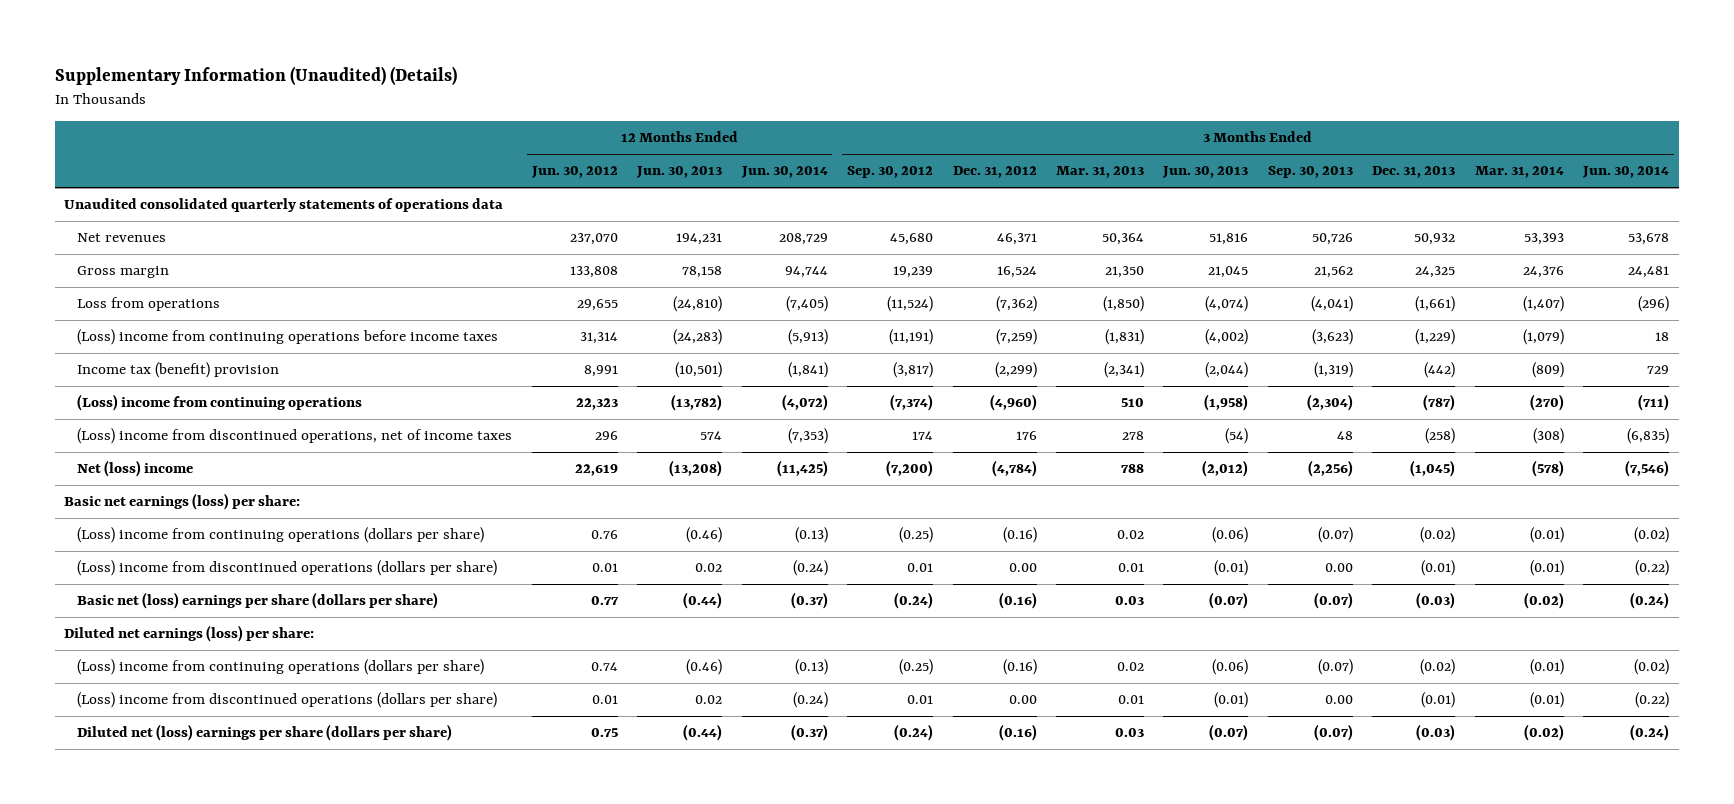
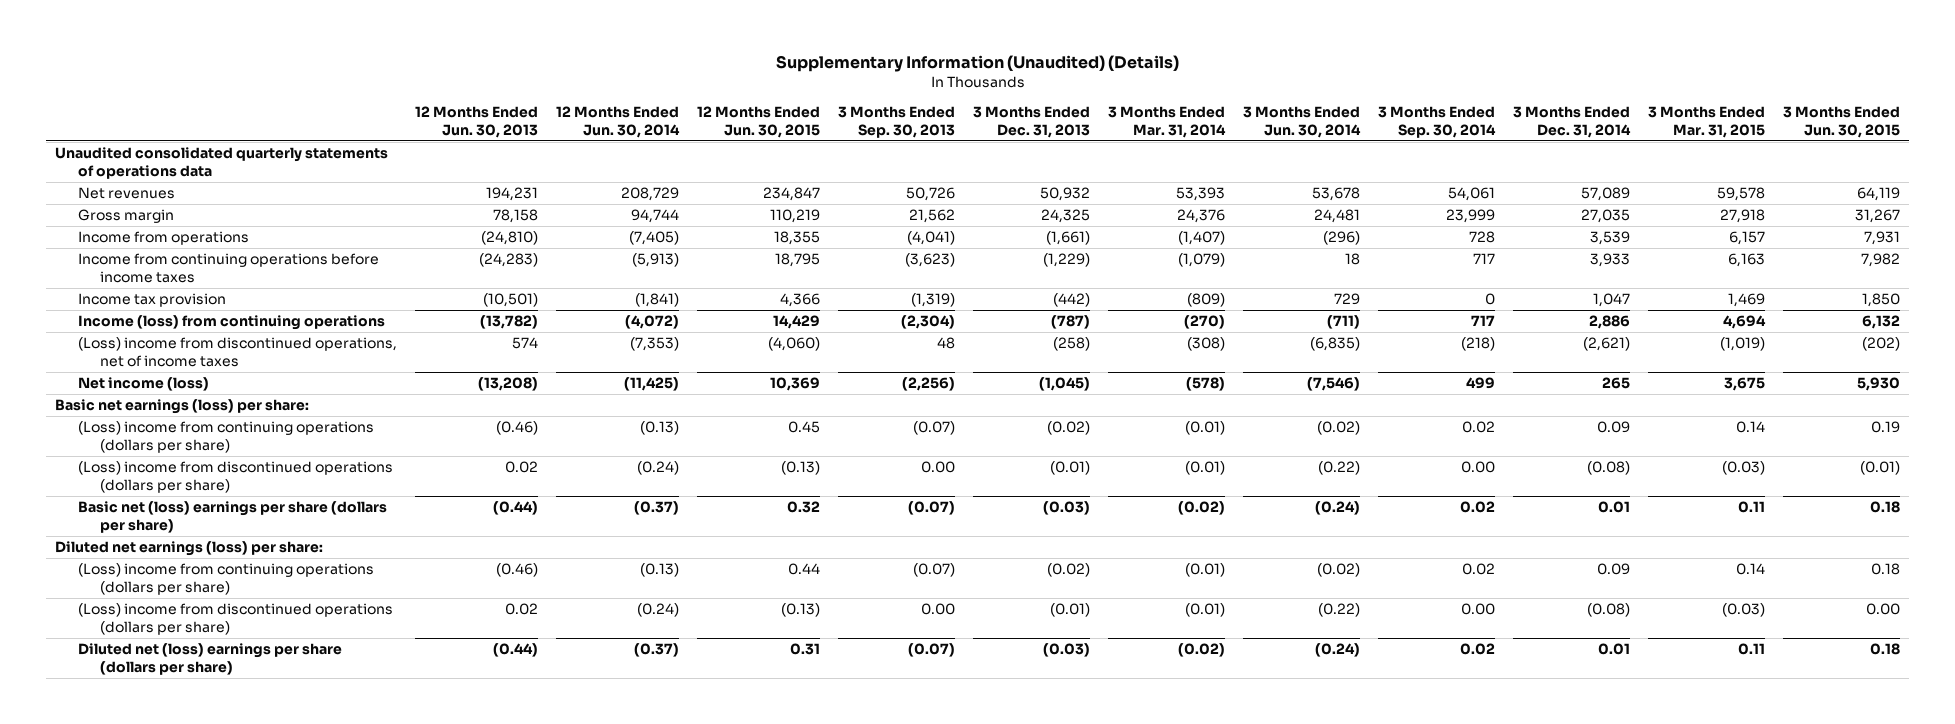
- | 12 Months Ended Jun. 30, 2012 | 12 Months Ended Jun. 30, 2013 | 12 Months Ended Jun. 30, 2014 | 3 Months Ended Sep. 30, 2012 | 3 Months Ended Dec. 31, 2012 | 3 Months Ended Mar. 31, 2013 | 3 Months Ended Jun. 30, 2013 | 3 Months Ended Sep. 30, 2013 | 3 Months Ended Dec. 31, 2013 | 3 Months Ended Mar. 31, 2014 | 3 Months Ended Jun. 30, 2014
+ | 12 Months Ended Jun. 30, 2013 | 12 Months Ended Jun. 30, 2014 | 12 Months Ended Jun. 30, 2015 | 3 Months Ended Sep. 30, 2013 | 3 Months Ended Dec. 31, 2013 | 3 Months Ended Mar. 31, 2014 | 3 Months Ended Jun. 30, 2014 | 3 Months Ended Sep. 30, 2014 | 3 Months Ended Dec. 31, 2014 | 3 Months Ended Mar. 31, 2015 | 3 Months Ended Jun. 30, 2015
- Loss from operations | 29,655 | (24,810) | (7,405) | (11,524) | (7,362) | (1,850) | (4,074) | (4,041) | (1,661) | (1,407) | (296)
- (Loss) income from continuing operations before income taxes | 31,314 | (24,283) | (5,913) | (11,191) | (7,259) | (1,831) | (4,002) | (3,623) | (1,229) | (1,079) | 18
- Income tax (benefit) provision | 8,991 | (10,501) | (1,841) | (3,817) | (2,299) | (2,341) | (2,044) | (1,319) | (442) | (809) | 729
- (Loss) income from continuing operations | 22,323 | (13,782) | (4,072) | (7,374) | (4,960) | 510 | (1,958) | (2,304) | (787) | (270) | (711)
+ Income from operations | (24,810) | (7,405) | 18,355 | (4,041) | (1,661) | (1,407) | (296) | 728 | 3,539 | 6,157 | 7,931
+ Income from continuing operations before income taxes | (24,283) | (5,913) | 18,795 | (3,623) | (1,229) | (1,079) | 18 | 717 | 3,933 | 6,163 | 7,982
+ Income tax provision | (10,501) | (1,841) | 4,366 | (1,319) | (442) | (809) | 729 | 0 | 1,047 | 1,469 | 1,850
+ Income (loss) from continuing operations | (13,782) | (4,072) | 14,429 | (2,304) | (787) | (270) | (711) | 717 | 2,886 | 4,694 | 6,132
- Net (loss) income | 22,619 | (13,208) | (11,425) | (7,200) | (4,784) | 788 | (2,012) | (2,256) | (1,045) | (578) | (7,546)
+ Net income (loss) | (13,208) | (11,425) | 10,369 | (2,256) | (1,045) | (578) | (7,546) | 499 | 265 | 3,675 | 5,930

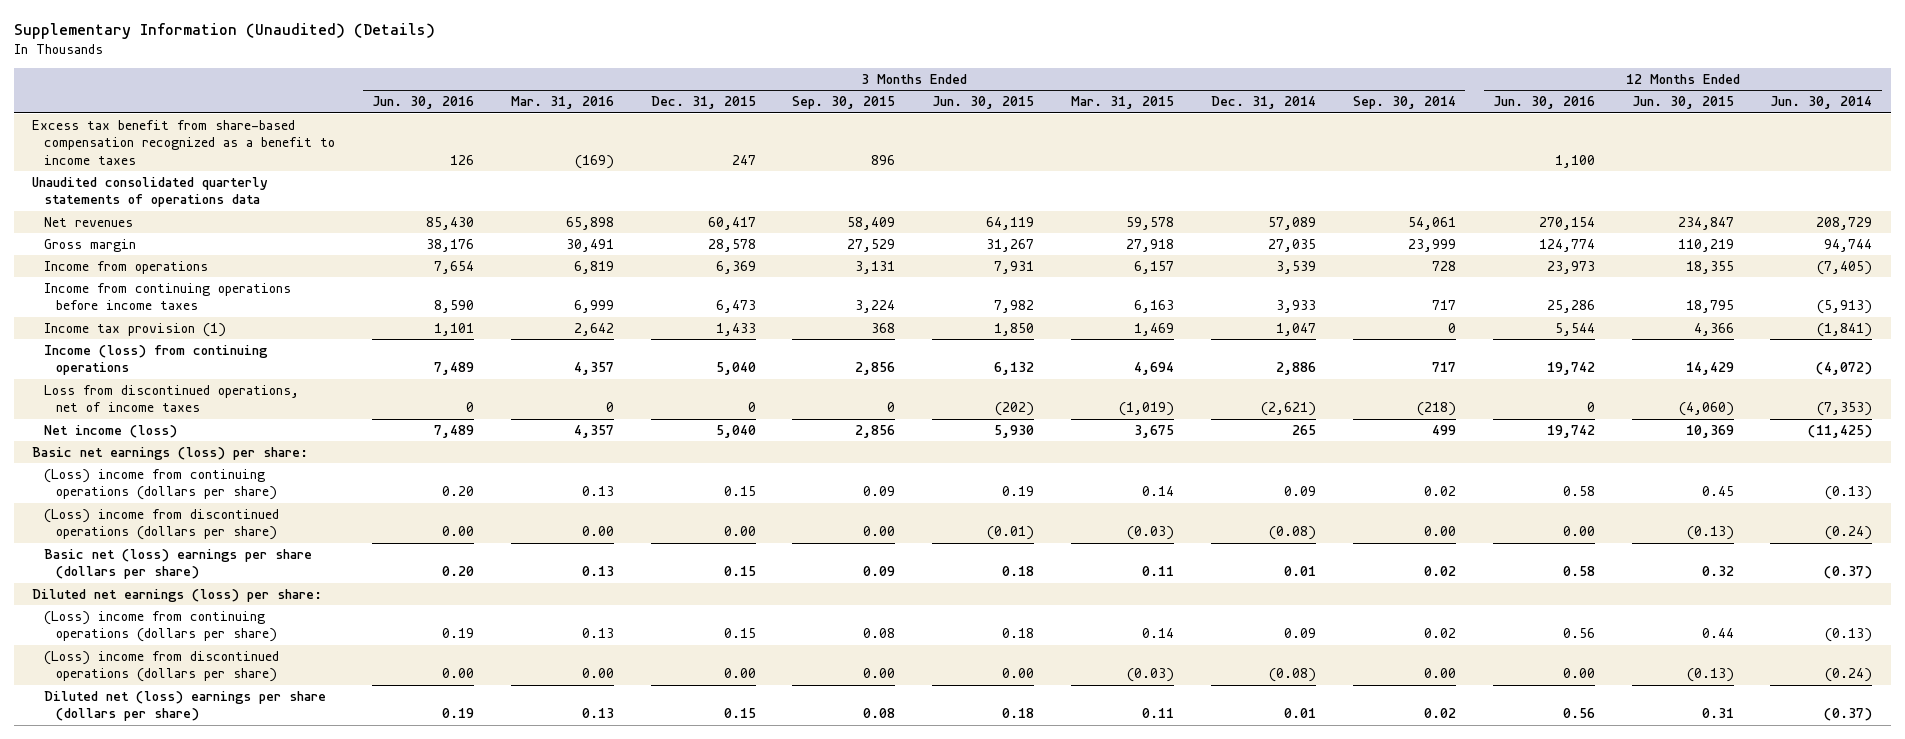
- | 12 Months Ended Jun. 30, 2013 | 12 Months Ended Jun. 30, 2014 | 12 Months Ended Jun. 30, 2015 | 3 Months Ended Sep. 30, 2013 | 3 Months Ended Dec. 31, 2013 | 3 Months Ended Mar. 31, 2014 | 3 Months Ended Jun. 30, 2014 | 3 Months Ended Sep. 30, 2014 | 3 Months Ended Dec. 31, 2014 | 3 Months Ended Mar. 31, 2015 | 3 Months Ended Jun. 30, 2015
+ | 3 Months Ended Jun. 30, 2016 | 3 Months Ended Mar. 31, 2016 | 3 Months Ended Dec. 31, 2015 | 3 Months Ended Sep. 30, 2015 | 3 Months Ended Jun. 30, 2015 | 3 Months Ended Mar. 31, 2015 | 3 Months Ended Dec. 31, 2014 | 3 Months Ended Sep. 30, 2014 | 12 Months Ended Jun. 30, 2016 | 12 Months Ended Jun. 30, 2015 | 12 Months Ended Jun. 30, 2014
+ Excess tax benefit from share-based compensation recognized as a benefit to income taxes | 126 | (169) | 247 | 896 | | | | | 1,100 | |
- Income tax provision | (10,501) | (1,841) | 4,366 | (1,319) | (442) | (809) | 729 | 0 | 1,047 | 1,469 | 1,850
+ Income tax provision (1) | 1,101 | 2,642 | 1,433 | 368 | 1,850 | 1,469 | 1,047 | 0 | 5,544 | 4,366 | (1,841)
- (Loss) income from discontinued operations, net of income taxes | 574 | (7,353) | (4,060) | 48 | (258) | (308) | (6,835) | (218) | (2,621) | (1,019) | (202)
+ Loss from discontinued operations, net of income taxes | 0 | 0 | 0 | 0 | (202) | (1,019) | (2,621) | (218) | 0 | (4,060) | (7,353)

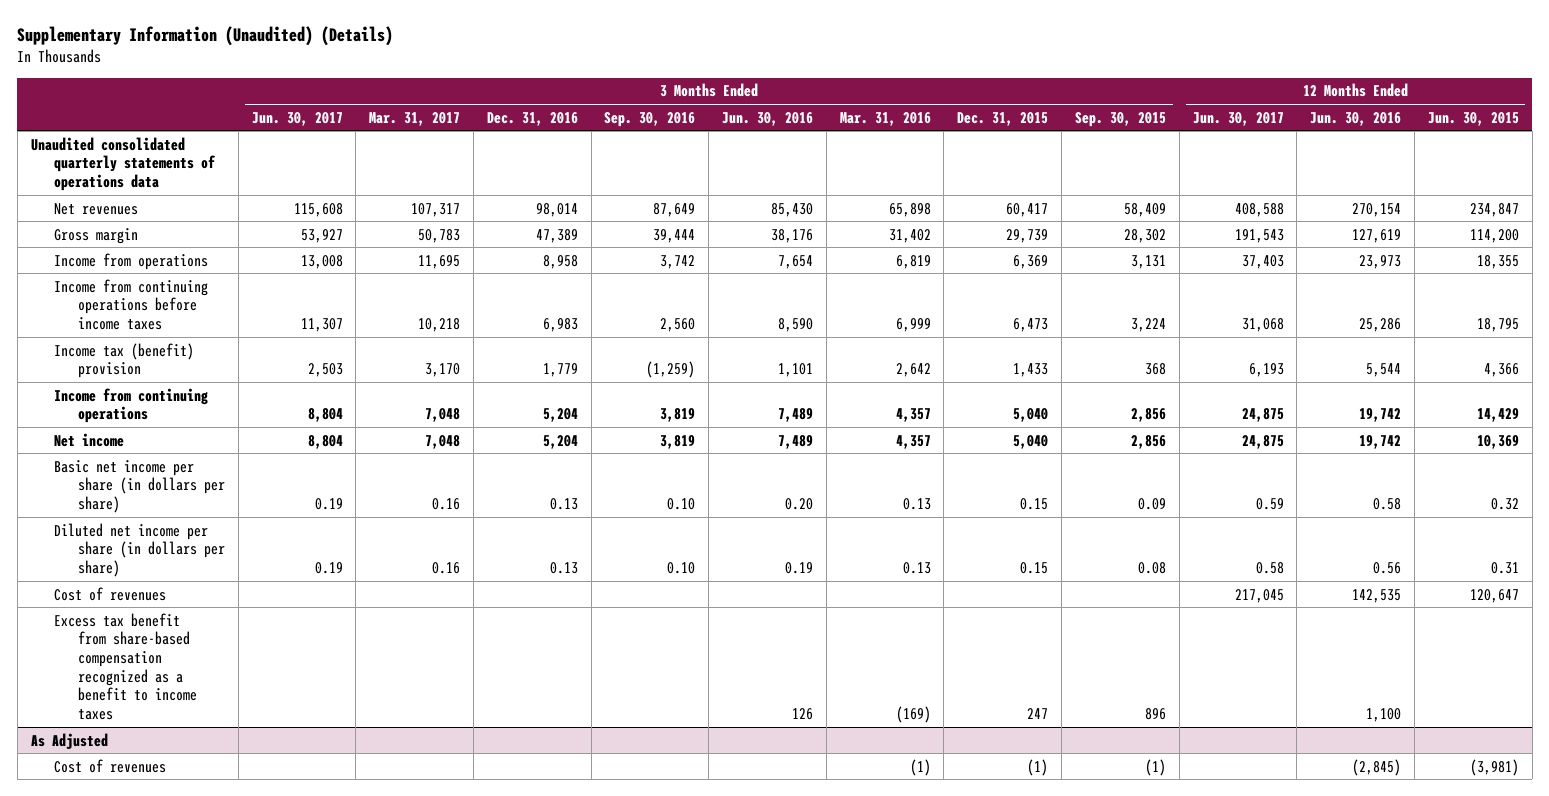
- | 3 Months Ended Jun. 30, 2016 | 3 Months Ended Mar. 31, 2016 | 3 Months Ended Dec. 31, 2015 | 3 Months Ended Sep. 30, 2015 | 3 Months Ended Jun. 30, 2015 | 3 Months Ended Mar. 31, 2015 | 3 Months Ended Dec. 31, 2014 | 3 Months Ended Sep. 30, 2014 | 12 Months Ended Jun. 30, 2016 | 12 Months Ended Jun. 30, 2015 | 12 Months Ended Jun. 30, 2014
+ | 3 Months Ended Jun. 30, 2017 | 3 Months Ended Mar. 31, 2017 | 3 Months Ended Dec. 31, 2016 | 3 Months Ended Sep. 30, 2016 | 3 Months Ended Jun. 30, 2016 | 3 Months Ended Mar. 31, 2016 | 3 Months Ended Dec. 31, 2015 | 3 Months Ended Sep. 30, 2015 | 12 Months Ended Jun. 30, 2017 | 12 Months Ended Jun. 30, 2016 | 12 Months Ended Jun. 30, 2015
- Gross margin | 38,176 | 30,491 | 28,578 | 27,529 | 31,267 | 27,918 | 27,035 | 23,999 | 124,774 | 110,219 | 94,744
+ Gross margin | 53,927 | 50,783 | 47,389 | 39,444 | 38,176 | 31,402 | 29,739 | 28,302 | 191,543 | 127,619 | 114,200
- Income tax provision (1) | 1,101 | 2,642 | 1,433 | 368 | 1,850 | 1,469 | 1,047 | 0 | 5,544 | 4,366 | (1,841)
- Income (loss) from continuing operations | 7,489 | 4,357 | 5,040 | 2,856 | 6,132 | 4,694 | 2,886 | 717 | 19,742 | 14,429 | (4,072)
- Loss from discontinued operations, net of income taxes | 0 | 0 | 0 | 0 | (202) | (1,019) | (2,621) | (218) | 0 | (4,060) | (7,353)
- Net income (loss) | 7,489 | 4,357 | 5,040 | 2,856 | 5,930 | 3,675 | 265 | 499 | 19,742 | 10,369 | (11,425)
- Basic net earnings (loss) per share:
- (Loss) income from continuing operations (dollars per share) | 0.20 | 0.13 | 0.15 | 0.09 | 0.19 | 0.14 | 0.09 | 0.02 | 0.58 | 0.45 | (0.13)
- (Loss) income from discontinued operations (dollars per share) | 0.00 | 0.00 | 0.00 | 0.00 | (0.01) | (0.03) | (0.08) | 0.00 | 0.00 | (0.13) | (0.24)
- Basic net (loss) earnings per share (dollars per share) | 0.20 | 0.13 | 0.15 | 0.09 | 0.18 | 0.11 | 0.01 | 0.02 | 0.58 | 0.32 | (0.37)
- Diluted net earnings (loss) per share:
- (Loss) income from continuing operations (dollars per share) | 0.19 | 0.13 | 0.15 | 0.08 | 0.18 | 0.14 | 0.09 | 0.02 | 0.56 | 0.44 | (0.13)
- (Loss) income from discontinued operations (dollars per share) | 0.00 | 0.00 | 0.00 | 0.00 | 0.00 | (0.03) | (0.08) | 0.00 | 0.00 | (0.13) | (0.24)
- Diluted net (loss) earnings per share (dollars per share) | 0.19 | 0.13 | 0.15 | 0.08 | 0.18 | 0.11 | 0.01 | 0.02 | 0.56 | 0.31 | (0.37)
+ Income tax (benefit) provision | 2,503 | 3,170 | 1,779 | (1,259) | 1,101 | 2,642 | 1,433 | 368 | 6,193 | 5,544 | 4,366
+ Income from continuing operations | 8,804 | 7,048 | 5,204 | 3,819 | 7,489 | 4,357 | 5,040 | 2,856 | 24,875 | 19,742 | 14,429
+ Net income | 8,804 | 7,048 | 5,204 | 3,819 | 7,489 | 4,357 | 5,040 | 2,856 | 24,875 | 19,742 | 10,369
+ Basic net income per share (in dollars per share) | 0.19 | 0.16 | 0.13 | 0.10 | 0.20 | 0.13 | 0.15 | 0.09 | 0.59 | 0.58 | 0.32
+ Diluted net income per share (in dollars per share) | 0.19 | 0.16 | 0.13 | 0.10 | 0.19 | 0.13 | 0.15 | 0.08 | 0.58 | 0.56 | 0.31
+ Cost of revenues | | | | | | | | | 217,045 | 142,535 | 120,647
moved down: Excess tax benefit from share-based compensation recognized as a benefit to income taxes | | | | | 126 | (169) | 247 | 896 | | 1,100 |
+ As Adjusted
+ Cost of revenues | | | | | | (1) | (1) | (1) | | (2,845) | (3,981)

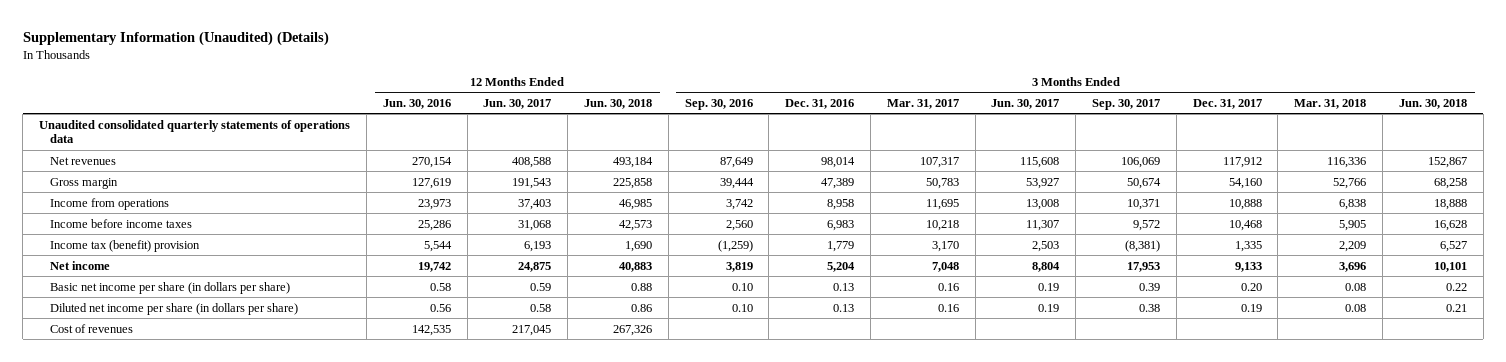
- | 3 Months Ended Jun. 30, 2017 | 3 Months Ended Mar. 31, 2017 | 3 Months Ended Dec. 31, 2016 | 3 Months Ended Sep. 30, 2016 | 3 Months Ended Jun. 30, 2016 | 3 Months Ended Mar. 31, 2016 | 3 Months Ended Dec. 31, 2015 | 3 Months Ended Sep. 30, 2015 | 12 Months Ended Jun. 30, 2017 | 12 Months Ended Jun. 30, 2016 | 12 Months Ended Jun. 30, 2015
+ | 12 Months Ended Jun. 30, 2016 | 12 Months Ended Jun. 30, 2017 | 12 Months Ended Jun. 30, 2018 | 3 Months Ended Sep. 30, 2016 | 3 Months Ended Dec. 31, 2016 | 3 Months Ended Mar. 31, 2017 | 3 Months Ended Jun. 30, 2017 | 3 Months Ended Sep. 30, 2017 | 3 Months Ended Dec. 31, 2017 | 3 Months Ended Mar. 31, 2018 | 3 Months Ended Jun. 30, 2018
- Income from continuing operations before income taxes | 11,307 | 10,218 | 6,983 | 2,560 | 8,590 | 6,999 | 6,473 | 3,224 | 31,068 | 25,286 | 18,795
+ Income before income taxes | 25,286 | 31,068 | 42,573 | 2,560 | 6,983 | 10,218 | 11,307 | 9,572 | 10,468 | 5,905 | 16,628
- Income from continuing operations | 8,804 | 7,048 | 5,204 | 3,819 | 7,489 | 4,357 | 5,040 | 2,856 | 24,875 | 19,742 | 14,429
- Excess tax benefit from share-based compensation recognized as a benefit to income taxes | | | | | 126 | (169) | 247 | 896 | | 1,100 |
- As Adjusted
- Cost of revenues | | | | | | (1) | (1) | (1) | | (2,845) | (3,981)

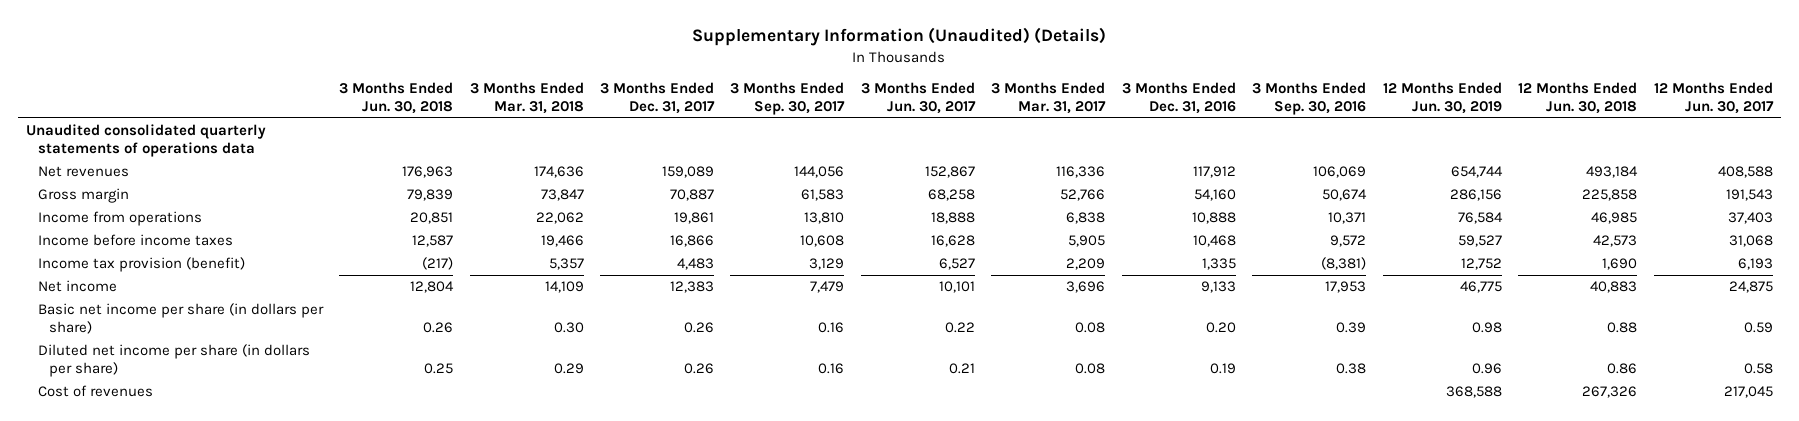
- | 12 Months Ended Jun. 30, 2016 | 12 Months Ended Jun. 30, 2017 | 12 Months Ended Jun. 30, 2018 | 3 Months Ended Sep. 30, 2016 | 3 Months Ended Dec. 31, 2016 | 3 Months Ended Mar. 31, 2017 | 3 Months Ended Jun. 30, 2017 | 3 Months Ended Sep. 30, 2017 | 3 Months Ended Dec. 31, 2017 | 3 Months Ended Mar. 31, 2018 | 3 Months Ended Jun. 30, 2018
+ | 3 Months Ended Jun. 30, 2018 | 3 Months Ended Mar. 31, 2018 | 3 Months Ended Dec. 31, 2017 | 3 Months Ended Sep. 30, 2017 | 3 Months Ended Jun. 30, 2017 | 3 Months Ended Mar. 31, 2017 | 3 Months Ended Dec. 31, 2016 | 3 Months Ended Sep. 30, 2016 | 12 Months Ended Jun. 30, 2019 | 12 Months Ended Jun. 30, 2018 | 12 Months Ended Jun. 30, 2017
- Net revenues | 270,154 | 408,588 | 493,184 | 87,649 | 98,014 | 107,317 | 115,608 | 106,069 | 117,912 | 116,336 | 152,867
- Gross margin | 127,619 | 191,543 | 225,858 | 39,444 | 47,389 | 50,783 | 53,927 | 50,674 | 54,160 | 52,766 | 68,258
- Income from operations | 23,973 | 37,403 | 46,985 | 3,742 | 8,958 | 11,695 | 13,008 | 10,371 | 10,888 | 6,838 | 18,888
- Income before income taxes | 25,286 | 31,068 | 42,573 | 2,560 | 6,983 | 10,218 | 11,307 | 9,572 | 10,468 | 5,905 | 16,628
- Income tax (benefit) provision | 5,544 | 6,193 | 1,690 | (1,259) | 1,779 | 3,170 | 2,503 | (8,381) | 1,335 | 2,209 | 6,527
- Net income | 19,742 | 24,875 | 40,883 | 3,819 | 5,204 | 7,048 | 8,804 | 17,953 | 9,133 | 3,696 | 10,101
- Basic net income per share (in dollars per share) | 0.58 | 0.59 | 0.88 | 0.10 | 0.13 | 0.16 | 0.19 | 0.39 | 0.20 | 0.08 | 0.22
- Diluted net income per share (in dollars per share) | 0.56 | 0.58 | 0.86 | 0.10 | 0.13 | 0.16 | 0.19 | 0.38 | 0.19 | 0.08 | 0.21
+ Net revenues | 176,963 | 174,636 | 159,089 | 144,056 | 152,867 | 116,336 | 117,912 | 106,069 | 654,744 | 493,184 | 408,588
+ Gross margin | 79,839 | 73,847 | 70,887 | 61,583 | 68,258 | 52,766 | 54,160 | 50,674 | 286,156 | 225,858 | 191,543
+ Income from operations | 20,851 | 22,062 | 19,861 | 13,810 | 18,888 | 6,838 | 10,888 | 10,371 | 76,584 | 46,985 | 37,403
+ Income before income taxes | 12,587 | 19,466 | 16,866 | 10,608 | 16,628 | 5,905 | 10,468 | 9,572 | 59,527 | 42,573 | 31,068
+ Income tax provision (benefit) | (217) | 5,357 | 4,483 | 3,129 | 6,527 | 2,209 | 1,335 | (8,381) | 12,752 | 1,690 | 6,193
+ Net income | 12,804 | 14,109 | 12,383 | 7,479 | 10,101 | 3,696 | 9,133 | 17,953 | 46,775 | 40,883 | 24,875
+ Basic net income per share (in dollars per share) | 0.26 | 0.30 | 0.26 | 0.16 | 0.22 | 0.08 | 0.20 | 0.39 | 0.98 | 0.88 | 0.59
+ Diluted net income per share (in dollars per share) | 0.25 | 0.29 | 0.26 | 0.16 | 0.21 | 0.08 | 0.19 | 0.38 | 0.96 | 0.86 | 0.58

